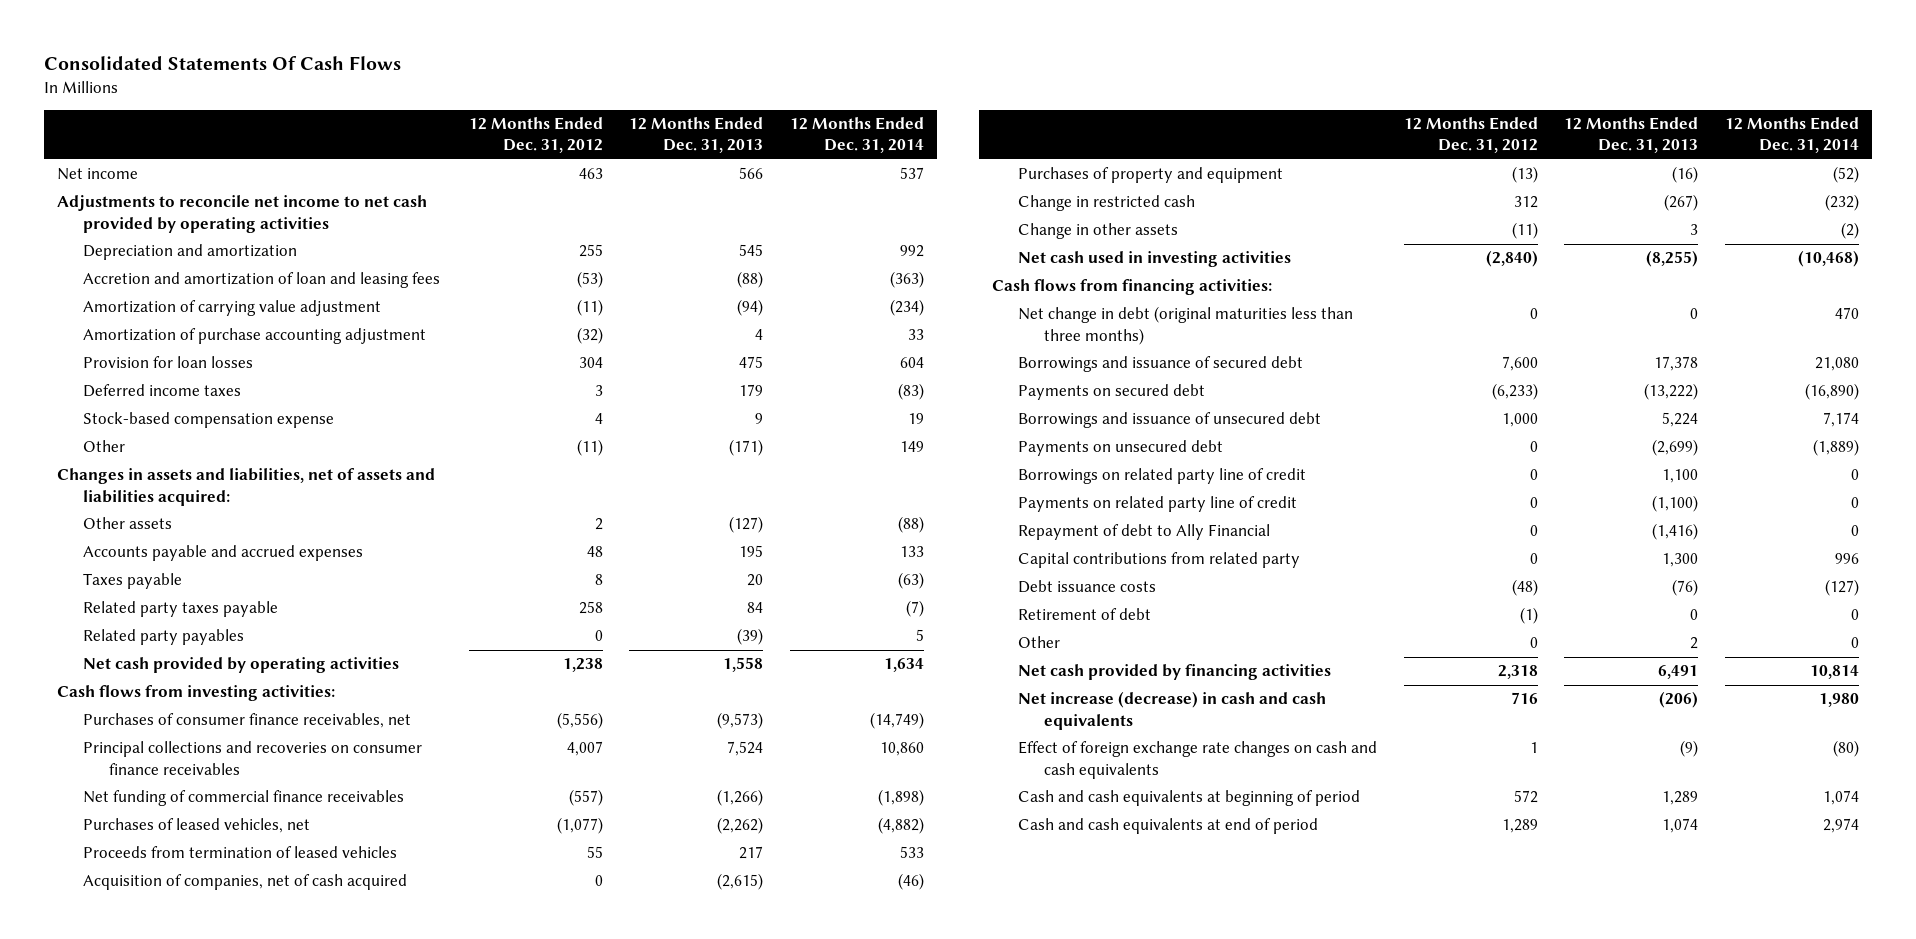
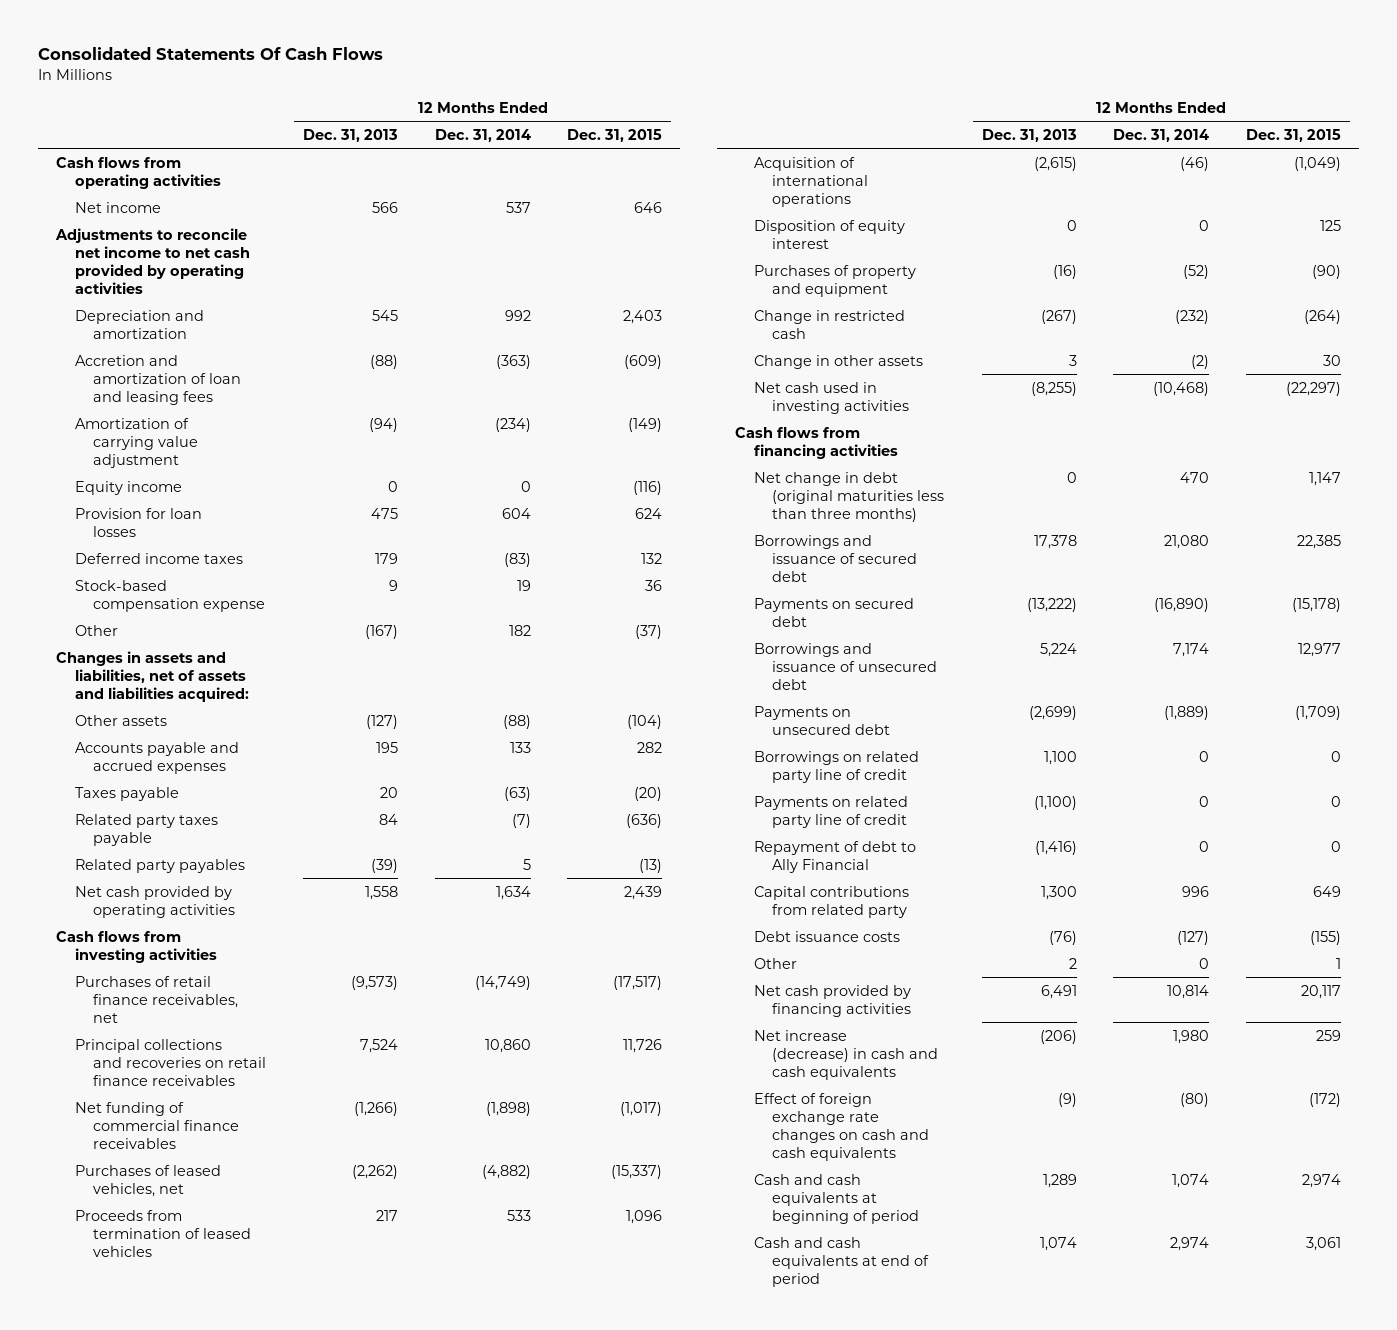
- | 12 Months Ended Dec. 31, 2012 | 12 Months Ended Dec. 31, 2013 | 12 Months Ended Dec. 31, 2014
+ | 12 Months Ended Dec. 31, 2013 | 12 Months Ended Dec. 31, 2014 | 12 Months Ended Dec. 31, 2015
+ Cash flows from operating activities
- Amortization of purchase accounting adjustment | (32) | 4 | 33
+ Equity income | 0 | 0 | (116)
- Other | (11) | (171) | 149
+ Other | (167) | 182 | (37)
- Cash flows from investing activities:
- Purchases of consumer finance receivables, net | (5,556) | (9,573) | (14,749)
- Principal collections and recoveries on consumer finance receivables | 4,007 | 7,524 | 10,860
+ Cash flows from investing activities
+ Purchases of retail finance receivables, net | (9,573) | (14,749) | (17,517)
+ Principal collections and recoveries on retail finance receivables | 7,524 | 10,860 | 11,726
- Acquisition of companies, net of cash acquired | 0 | (2,615) | (46)
+ Acquisition of international operations | (2,615) | (46) | (1,049)
+ Disposition of equity interest | 0 | 0 | 125
- Cash flows from financing activities:
+ Cash flows from financing activities
- Retirement of debt | (1) | 0 | 0

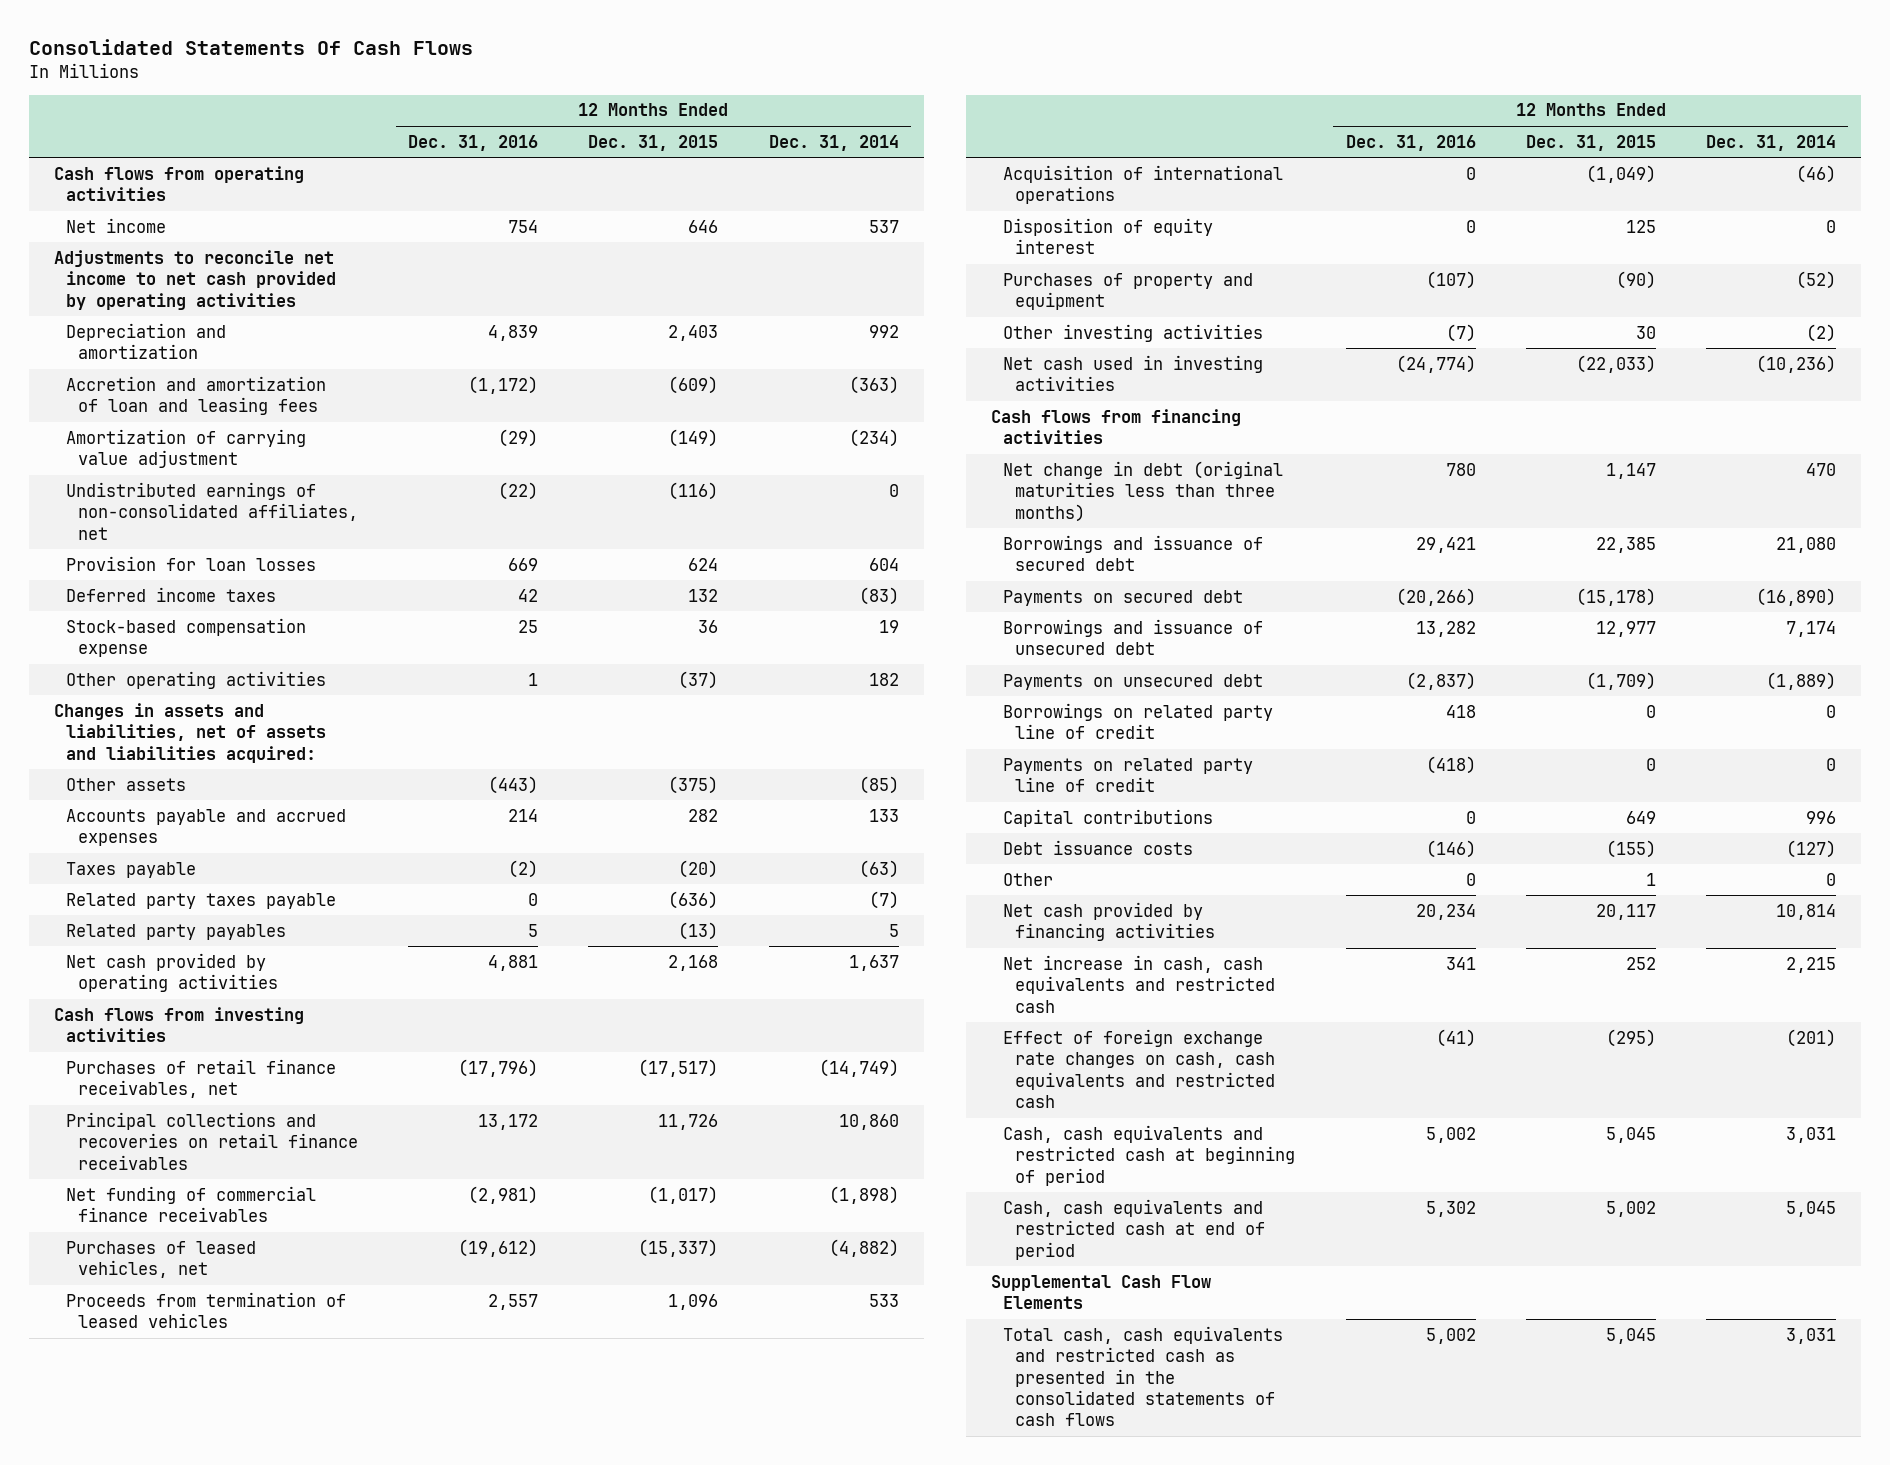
- | 12 Months Ended Dec. 31, 2013 | 12 Months Ended Dec. 31, 2014 | 12 Months Ended Dec. 31, 2015
+ | 12 Months Ended Dec. 31, 2016 | 12 Months Ended Dec. 31, 2015 | 12 Months Ended Dec. 31, 2014
- Equity income | 0 | 0 | (116)
+ Undistributed earnings of non-consolidated affiliates, net | (22) | (116) | 0
- Other | (167) | 182 | (37)
+ Other operating activities | 1 | (37) | 182
- Other assets | (127) | (88) | (104)
+ Other assets | (443) | (375) | (85)
- Net cash provided by operating activities | 1,558 | 1,634 | 2,439
+ Net cash provided by operating activities | 4,881 | 2,168 | 1,637
- Change in restricted cash | (267) | (232) | (264)
- Change in other assets | 3 | (2) | 30
- Net cash used in investing activities | (8,255) | (10,468) | (22,297)
+ Other investing activities | (7) | 30 | (2)
+ Net cash used in investing activities | (24,774) | (22,033) | (10,236)
- Repayment of debt to Ally Financial | (1,416) | 0 | 0
- Capital contributions from related party | 1,300 | 996 | 649
+ Capital contributions | 0 | 649 | 996
- Net increase (decrease) in cash and cash equivalents | (206) | 1,980 | 259
- Effect of foreign exchange rate changes on cash and cash equivalents | (9) | (80) | (172)
- Cash and cash equivalents at beginning of period | 1,289 | 1,074 | 2,974
- Cash and cash equivalents at end of period | 1,074 | 2,974 | 3,061
+ Net increase in cash, cash equivalents and restricted cash | 341 | 252 | 2,215
+ Effect of foreign exchange rate changes on cash, cash equivalents and restricted cash | (41) | (295) | (201)
+ Cash, cash equivalents and restricted cash at beginning of period | 5,002 | 5,045 | 3,031
+ Cash, cash equivalents and restricted cash at end of period | 5,302 | 5,002 | 5,045
+ Supplemental Cash Flow Elements
+ Total cash, cash equivalents and restricted cash as presented in the consolidated statements of cash flows | 5,002 | 5,045 | 3,031

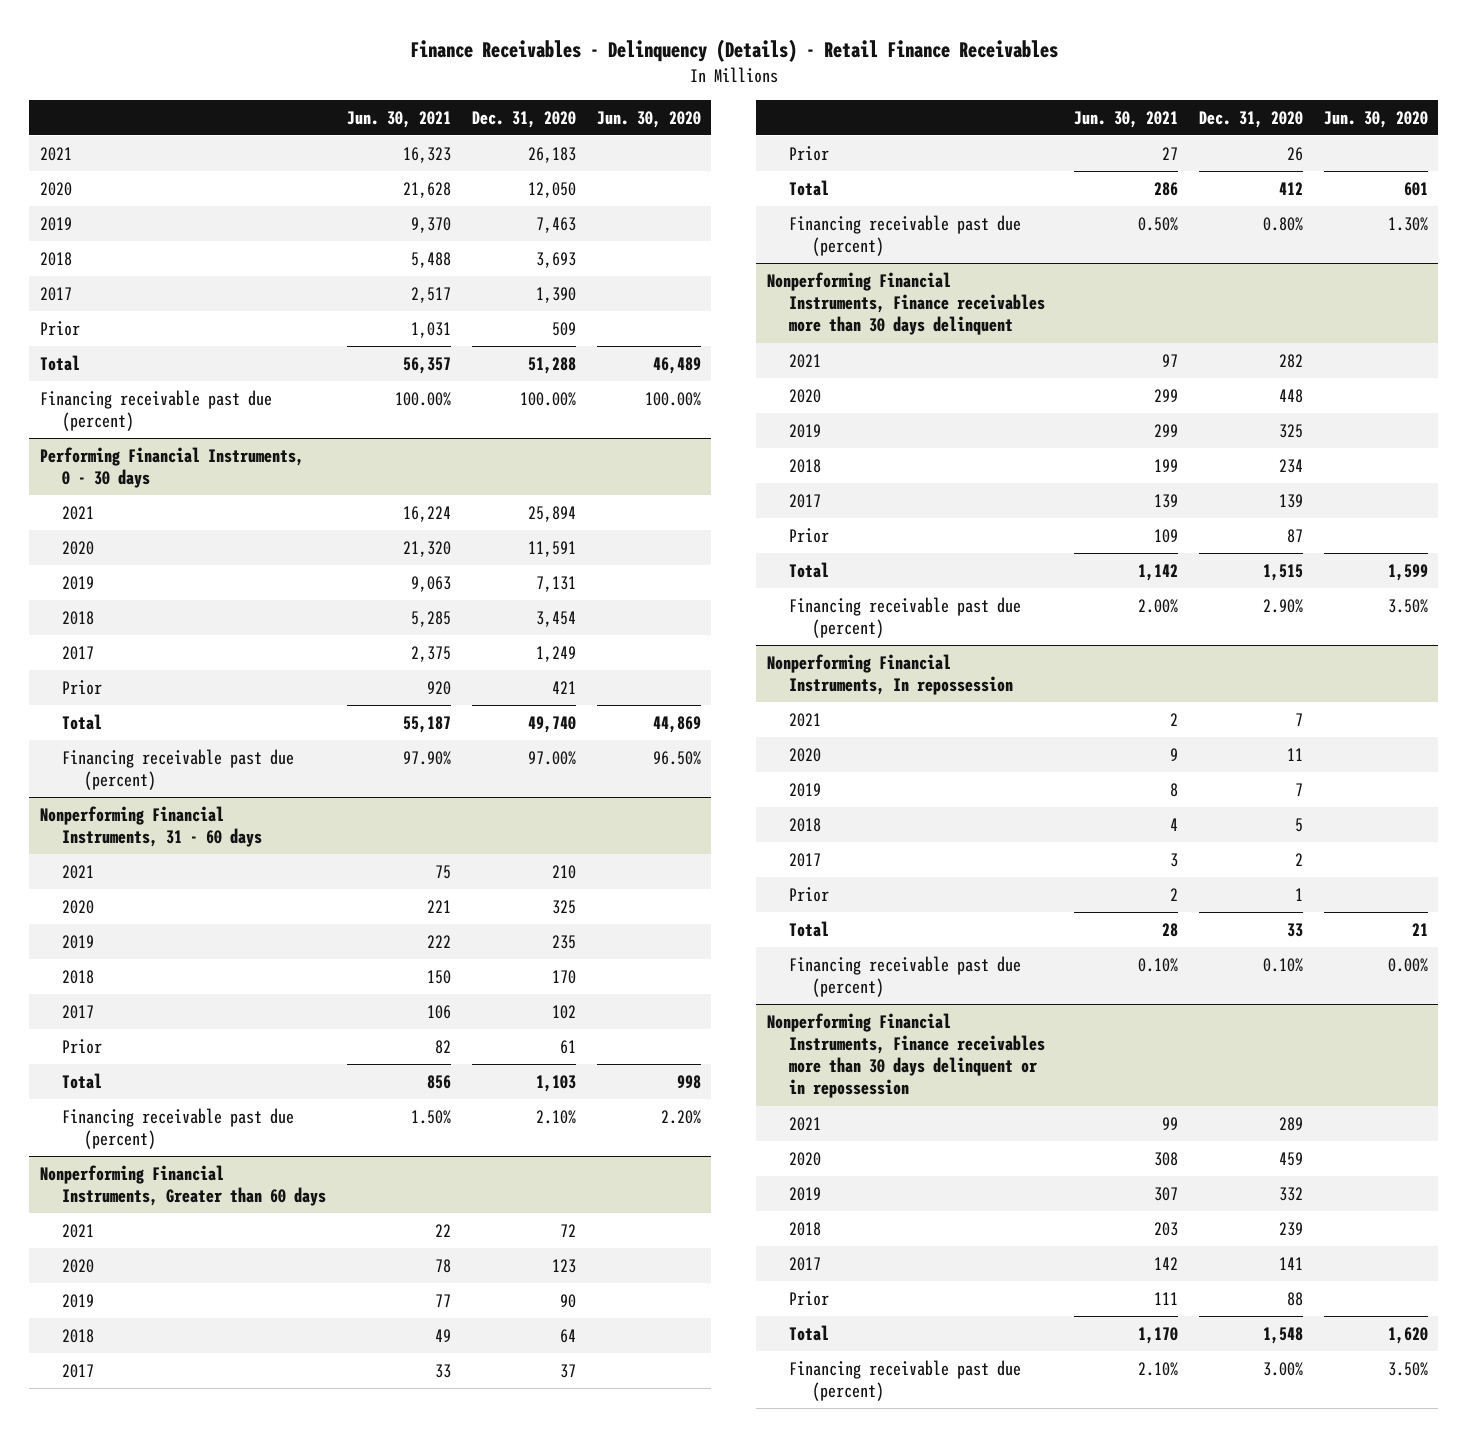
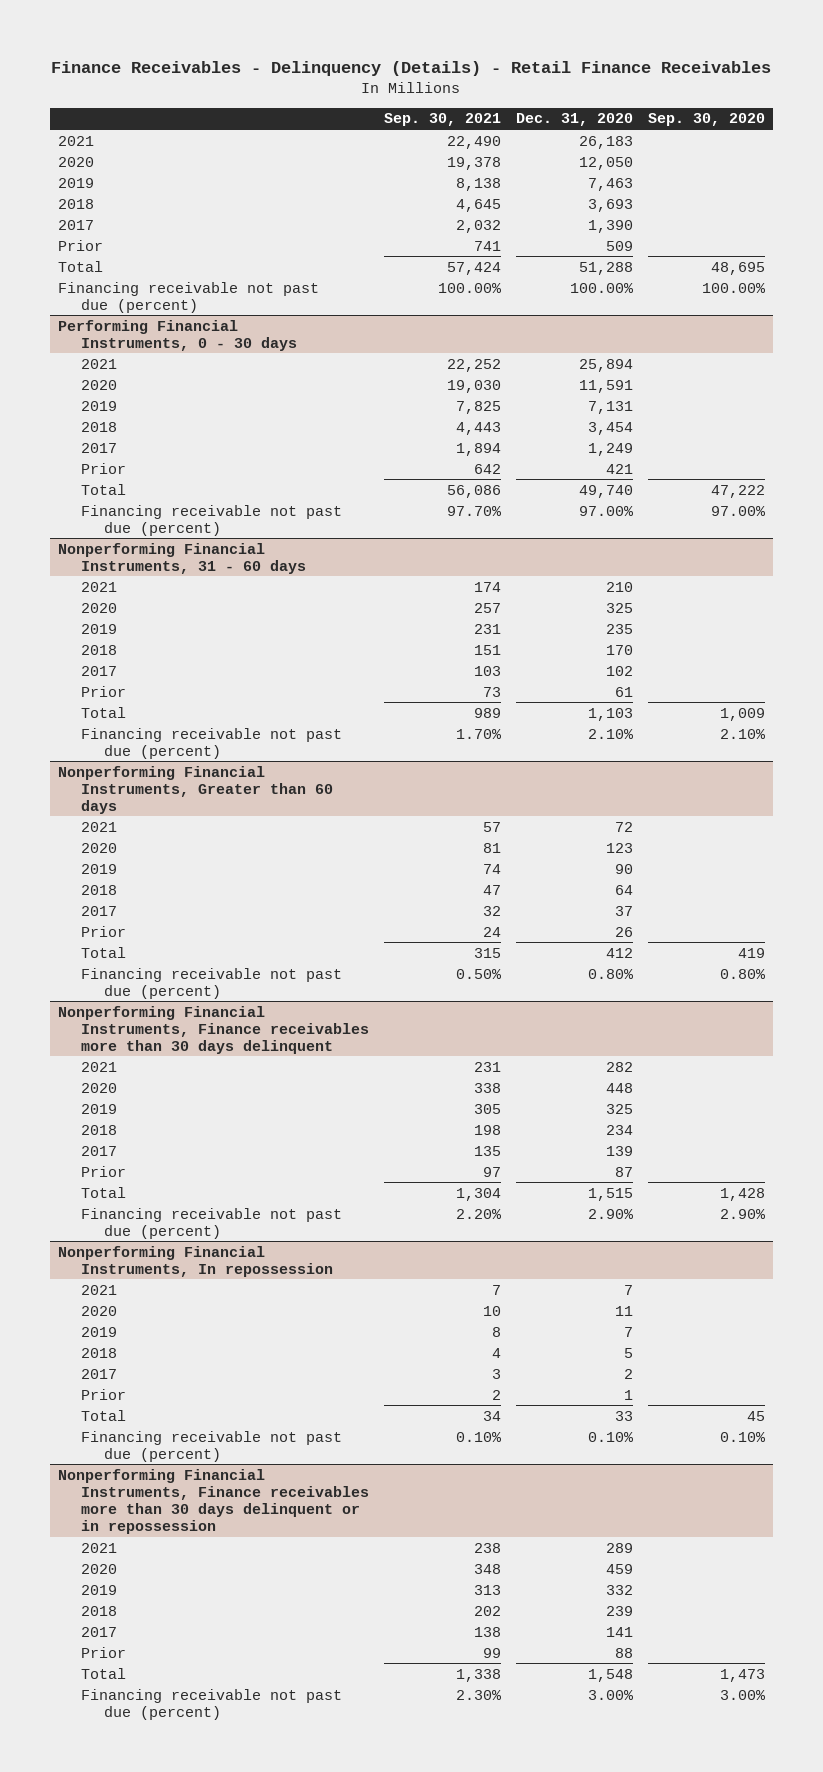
- | Jun. 30, 2021 | Dec. 31, 2020 | Jun. 30, 2020
+ | Sep. 30, 2021 | Dec. 31, 2020 | Sep. 30, 2020
- Financing receivable past due (percent) | 100.00% | 100.00% | 100.00%
+ Financing receivable not past due (percent) | 100.00% | 100.00% | 100.00%
@ Performing Financial Instruments, 0 - 30 days
- Financing receivable past due (percent) | 97.90% | 97.00% | 96.50%
+ Financing receivable not past due (percent) | 97.70% | 97.00% | 97.00%
@ Nonperforming Financial Instruments, 31 - 60 days
- Financing receivable past due (percent) | 1.50% | 2.10% | 2.20%
+ Financing receivable not past due (percent) | 1.70% | 2.10% | 2.10%
@ Nonperforming Financial Instruments, Greater than 60 days
- Financing receivable past due (percent) | 0.50% | 0.80% | 1.30%
+ Financing receivable not past due (percent) | 0.50% | 0.80% | 0.80%
@ Nonperforming Financial Instruments, Finance receivables more than 30 days delinquent
- Financing receivable past due (percent) | 2.00% | 2.90% | 3.50%
+ Financing receivable not past due (percent) | 2.20% | 2.90% | 2.90%
@ Nonperforming Financial Instruments, In repossession
- Financing receivable past due (percent) | 0.10% | 0.10% | 0.00%
+ Financing receivable not past due (percent) | 0.10% | 0.10% | 0.10%
@ Nonperforming Financial Instruments, Finance receivables more than 30 days delinquent or in repossession
- Financing receivable past due (percent) | 2.10% | 3.00% | 3.50%
+ Financing receivable not past due (percent) | 2.30% | 3.00% | 3.00%

